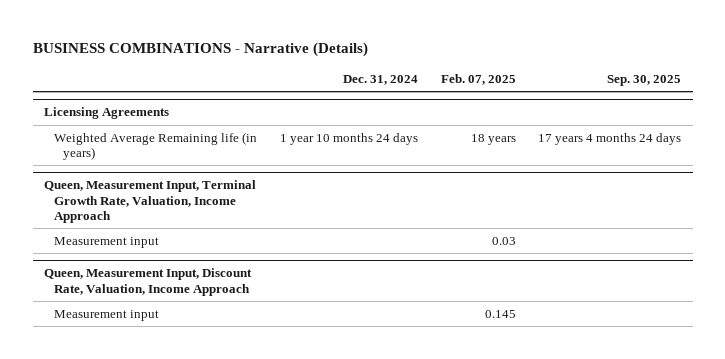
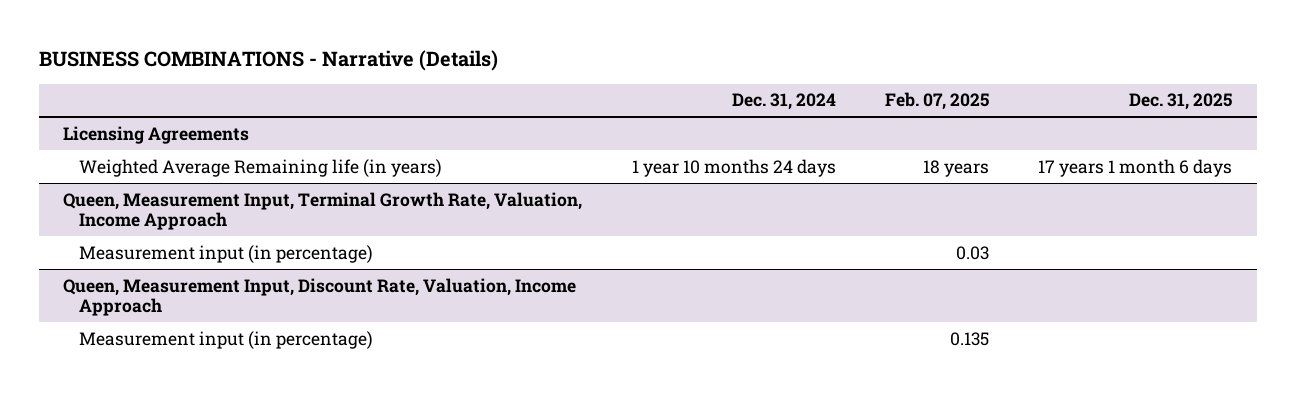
- | Dec. 31, 2024 | Feb. 07, 2025 | Sep. 30, 2025
+ | Dec. 31, 2024 | Feb. 07, 2025 | Dec. 31, 2025
@ Queen, Measurement Input, Terminal Growth Rate, Valuation, Income Approach
- Measurement input | | 0.03 |
+ Measurement input (in percentage) | | 0.03 |
@ Queen, Measurement Input, Discount Rate, Valuation, Income Approach
- Measurement input | | 0.145 |
+ Measurement input (in percentage) | | 0.135 |

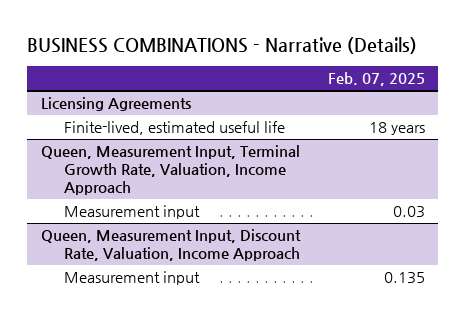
- | Dec. 31, 2024 | Feb. 07, 2025 | Dec. 31, 2025
+ | Feb. 07, 2025
@ Licensing Agreements
- Weighted Average Remaining life (in years) | 1 year 10 months 24 days | 18 years | 17 years 1 month 6 days
+ Finite-lived, estimated useful life | 18 years
@ Queen, Measurement Input, Terminal Growth Rate, Valuation, Income Approach
- Measurement input (in percentage) | | 0.03 |
+ Measurement input | 0.03
@ Queen, Measurement Input, Discount Rate, Valuation, Income Approach
- Measurement input (in percentage) | | 0.135 |
+ Measurement input | 0.135

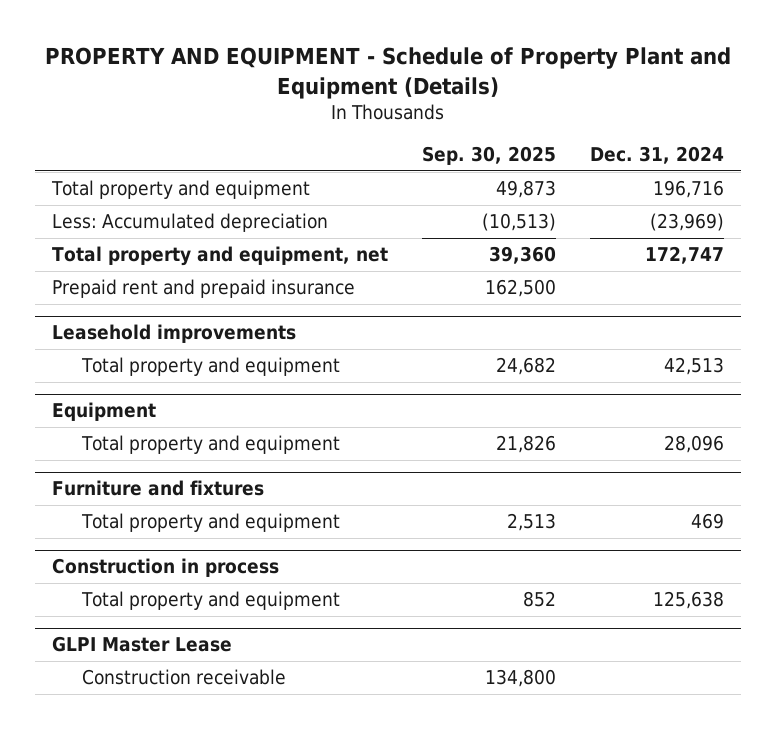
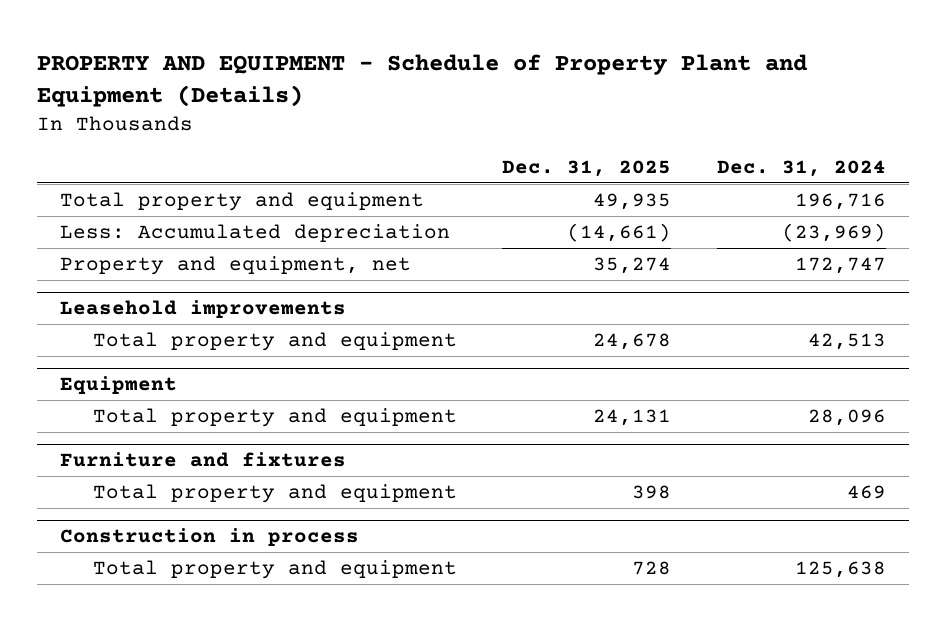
- | Sep. 30, 2025 | Dec. 31, 2024
+ | Dec. 31, 2025 | Dec. 31, 2024
- Total property and equipment, net | 39,360 | 172,747
- Prepaid rent and prepaid insurance | 162,500 |
+ Property and equipment, net | 35,274 | 172,747
- GLPI Master Lease
- Construction receivable | 134,800 |

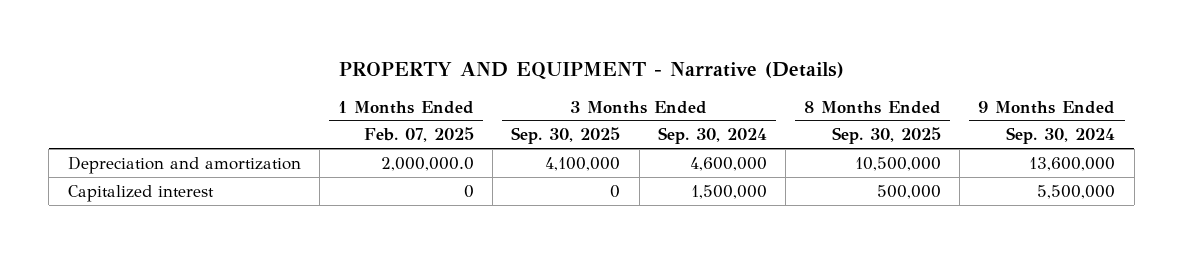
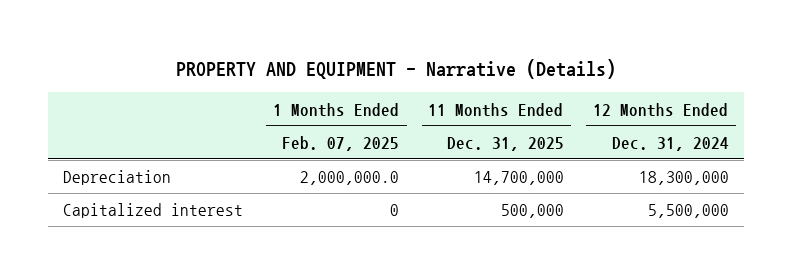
- | 1 Months Ended Feb. 07, 2025 | 3 Months Ended Sep. 30, 2025 | 3 Months Ended Sep. 30, 2024 | 8 Months Ended Sep. 30, 2025 | 9 Months Ended Sep. 30, 2024
+ | 1 Months Ended Feb. 07, 2025 | 11 Months Ended Dec. 31, 2025 | 12 Months Ended Dec. 31, 2024
- Depreciation and amortization | 2,000,000.0 | 4,100,000 | 4,600,000 | 10,500,000 | 13,600,000
+ Depreciation | 2,000,000.0 | 14,700,000 | 18,300,000

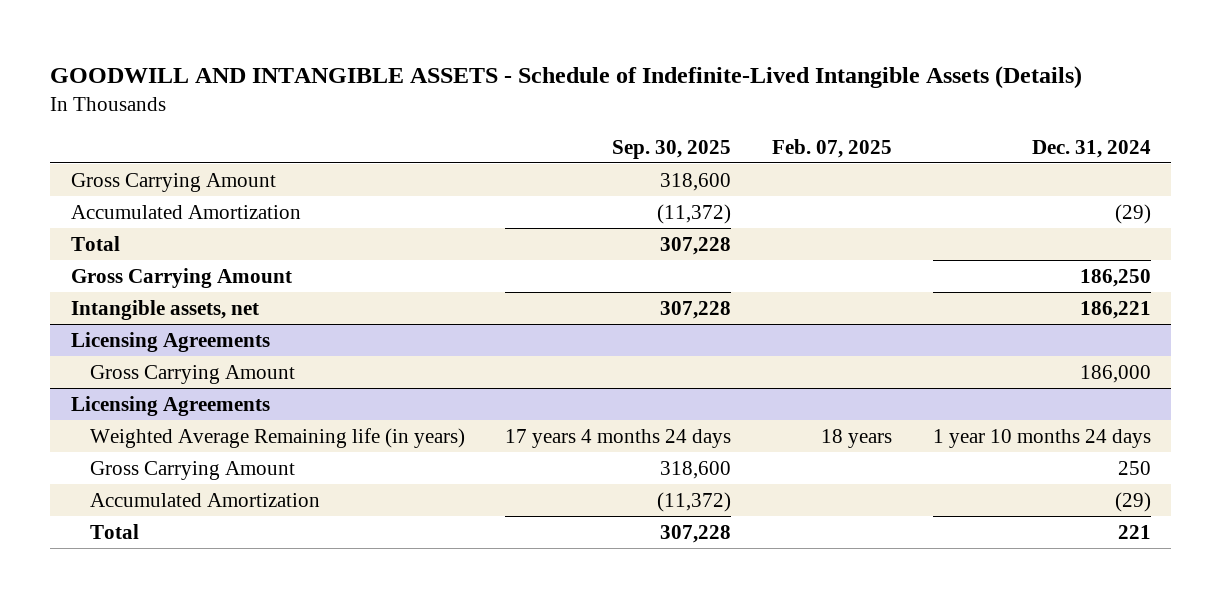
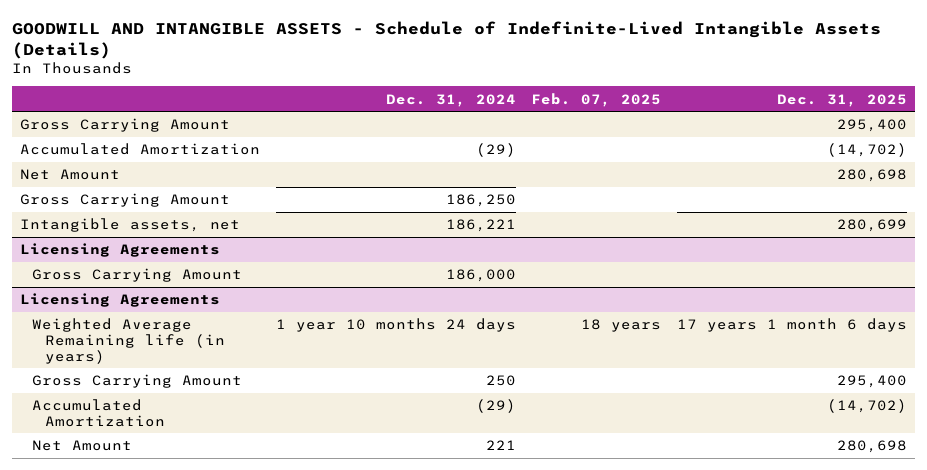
- | Sep. 30, 2025 | Feb. 07, 2025 | Dec. 31, 2024
+ | Dec. 31, 2024 | Feb. 07, 2025 | Dec. 31, 2025
- Total | 307,228 | |
+ Net Amount | | | 280,698
@ Licensing Agreements
- Total | 307,228 | | 221
+ Net Amount | 221 | | 280,698

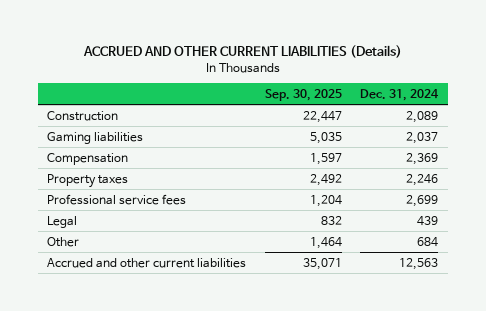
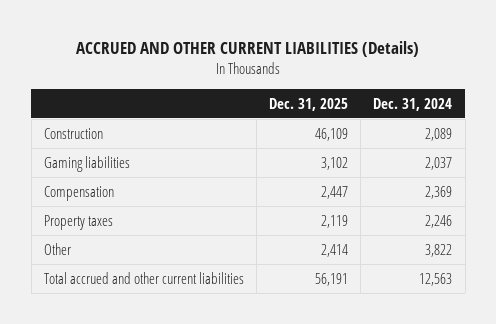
- | Sep. 30, 2025 | Dec. 31, 2024
+ | Dec. 31, 2025 | Dec. 31, 2024
- Professional service fees | 1,204 | 2,699
- Legal | 832 | 439
- Other | 1,464 | 684
- Accrued and other current liabilities | 35,071 | 12,563
+ Other | 2,414 | 3,822
+ Total accrued and other current liabilities | 56,191 | 12,563

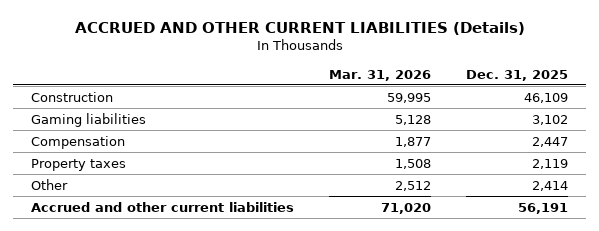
- | Dec. 31, 2025 | Dec. 31, 2024
+ | Mar. 31, 2026 | Dec. 31, 2025
- Total accrued and other current liabilities | 56,191 | 12,563
+ Accrued and other current liabilities | 71,020 | 56,191

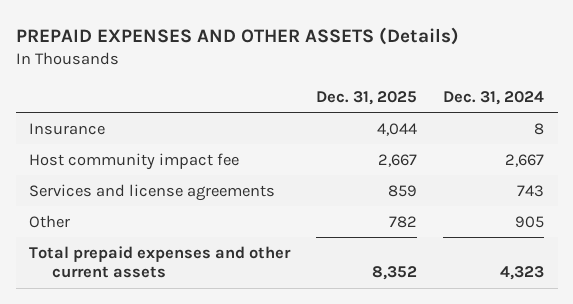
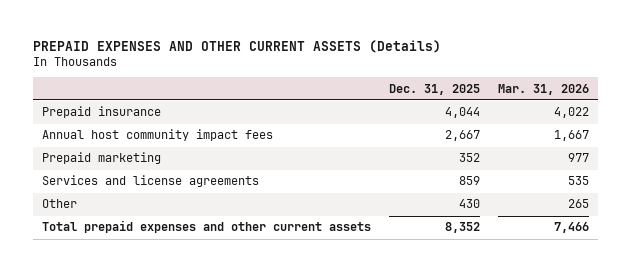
- PREPAID EXPENSES AND OTHER ASSETS (Details)
+ PREPAID EXPENSES AND OTHER CURRENT ASSETS (Details)
- | Dec. 31, 2025 | Dec. 31, 2024
+ | Dec. 31, 2025 | Mar. 31, 2026
- Insurance | 4,044 | 8
- Host community impact fee | 2,667 | 2,667
+ Prepaid insurance | 4,044 | 4,022
+ Annual host community impact fees | 2,667 | 1,667
+ Prepaid marketing | 352 | 977
- Other | 782 | 905
+ Other | 430 | 265

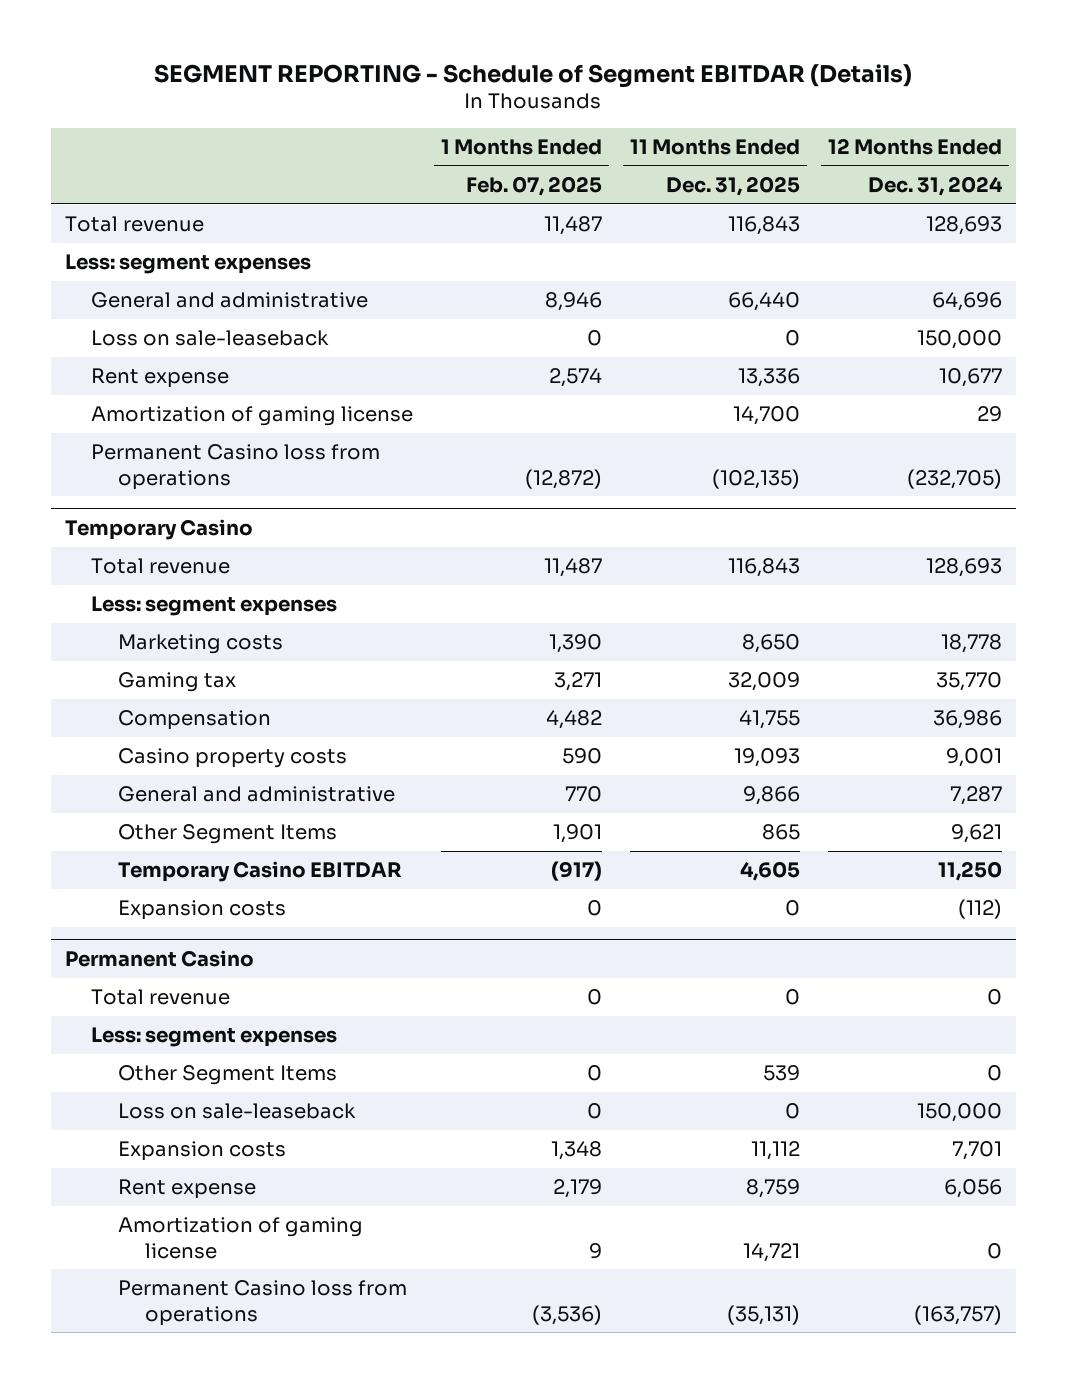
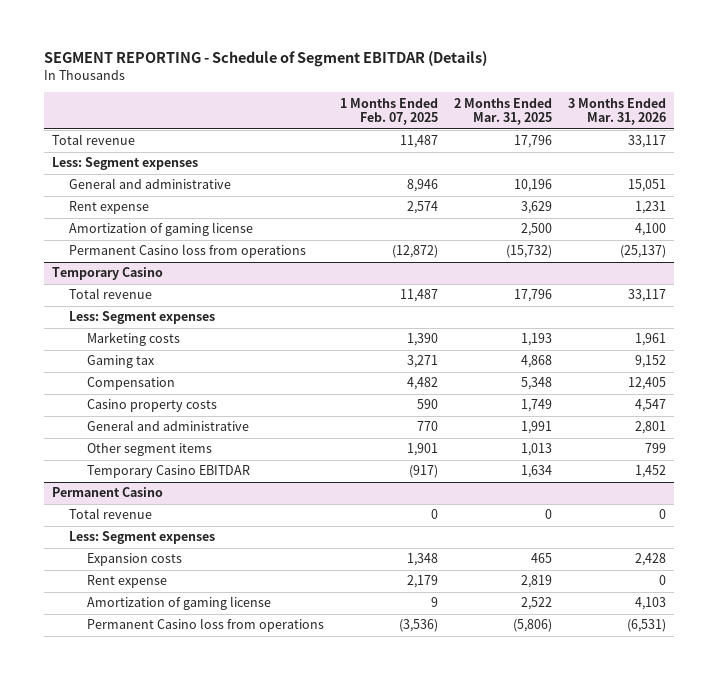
- | 1 Months Ended Feb. 07, 2025 | 11 Months Ended Dec. 31, 2025 | 12 Months Ended Dec. 31, 2024
+ | 1 Months Ended Feb. 07, 2025 | 2 Months Ended Mar. 31, 2025 | 3 Months Ended Mar. 31, 2026
- Less: segment expenses
+ Less: Segment expenses
- Loss on sale-leaseback | 0 | 0 | 150,000
@ Temporary Casino
- Less: segment expenses
+ Less: Segment expenses
- Other Segment Items | 1,901 | 865 | 9,621
+ Other segment items | 1,901 | 1,013 | 799
- Expansion costs | 0 | 0 | (112)
@ Permanent Casino
- Less: segment expenses
- Other Segment Items | 0 | 539 | 0
- Loss on sale-leaseback | 0 | 0 | 150,000
+ Less: Segment expenses

